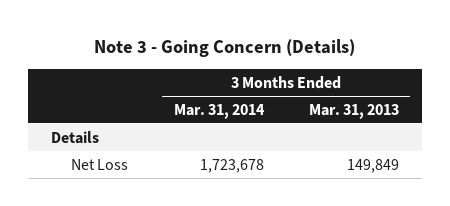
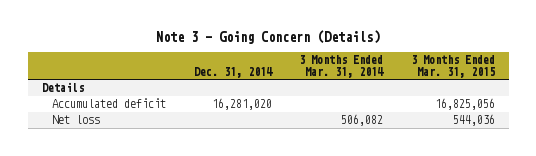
- | 3 Months Ended Mar. 31, 2014 | 3 Months Ended Mar. 31, 2013
+ | Dec. 31, 2014 | 3 Months Ended Mar. 31, 2014 | 3 Months Ended Mar. 31, 2015
- Net Loss | 1,723,678 | 149,849
+ Accumulated deficit | 16,281,020 | | 16,825,056
+ Net loss | | 506,082 | 544,036

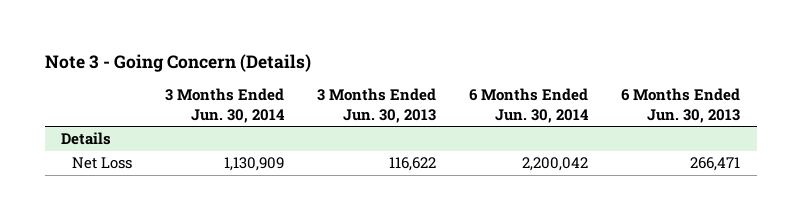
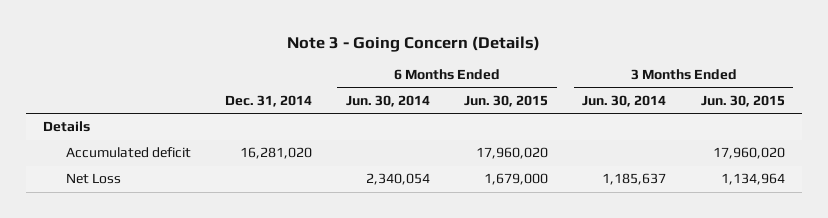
- | 3 Months Ended Jun. 30, 2014 | 3 Months Ended Jun. 30, 2013 | 6 Months Ended Jun. 30, 2014 | 6 Months Ended Jun. 30, 2013
+ | Dec. 31, 2014 | 6 Months Ended Jun. 30, 2014 | 6 Months Ended Jun. 30, 2015 | 3 Months Ended Jun. 30, 2014 | 3 Months Ended Jun. 30, 2015
- Net Loss | 1,130,909 | 116,622 | 2,200,042 | 266,471
+ Accumulated deficit | 16,281,020 | | 17,960,020 | | 17,960,020
+ Net Loss | | 2,340,054 | 1,679,000 | 1,185,637 | 1,134,964

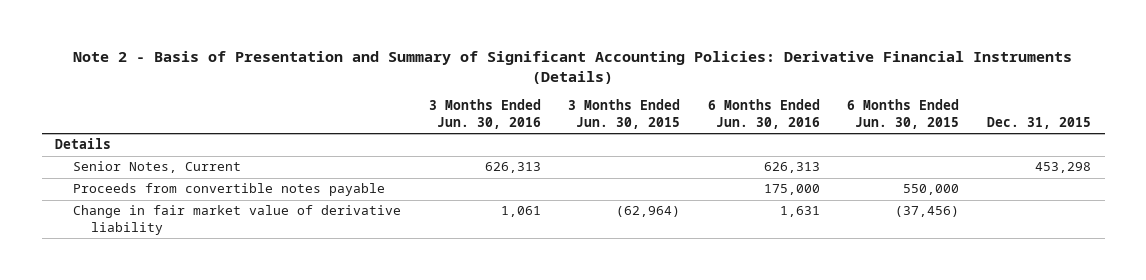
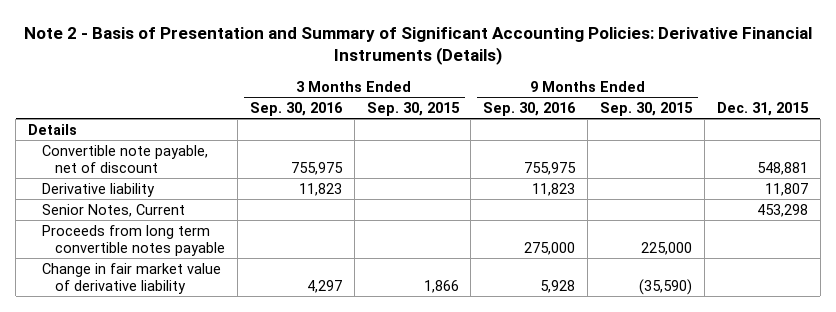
- | 3 Months Ended Jun. 30, 2016 | 3 Months Ended Jun. 30, 2015 | 6 Months Ended Jun. 30, 2016 | 6 Months Ended Jun. 30, 2015 | Dec. 31, 2015
+ | 3 Months Ended Sep. 30, 2016 | 3 Months Ended Sep. 30, 2015 | 9 Months Ended Sep. 30, 2016 | 9 Months Ended Sep. 30, 2015 | Dec. 31, 2015
+ Convertible note payable, net of discount | 755,975 | | 755,975 | | 548,881
+ Derivative liability | 11,823 | | 11,823 | | 11,807
- Proceeds from convertible notes payable | | | 175,000 | 550,000 |
+ Proceeds from long term convertible notes payable | | | 275,000 | 225,000 |

